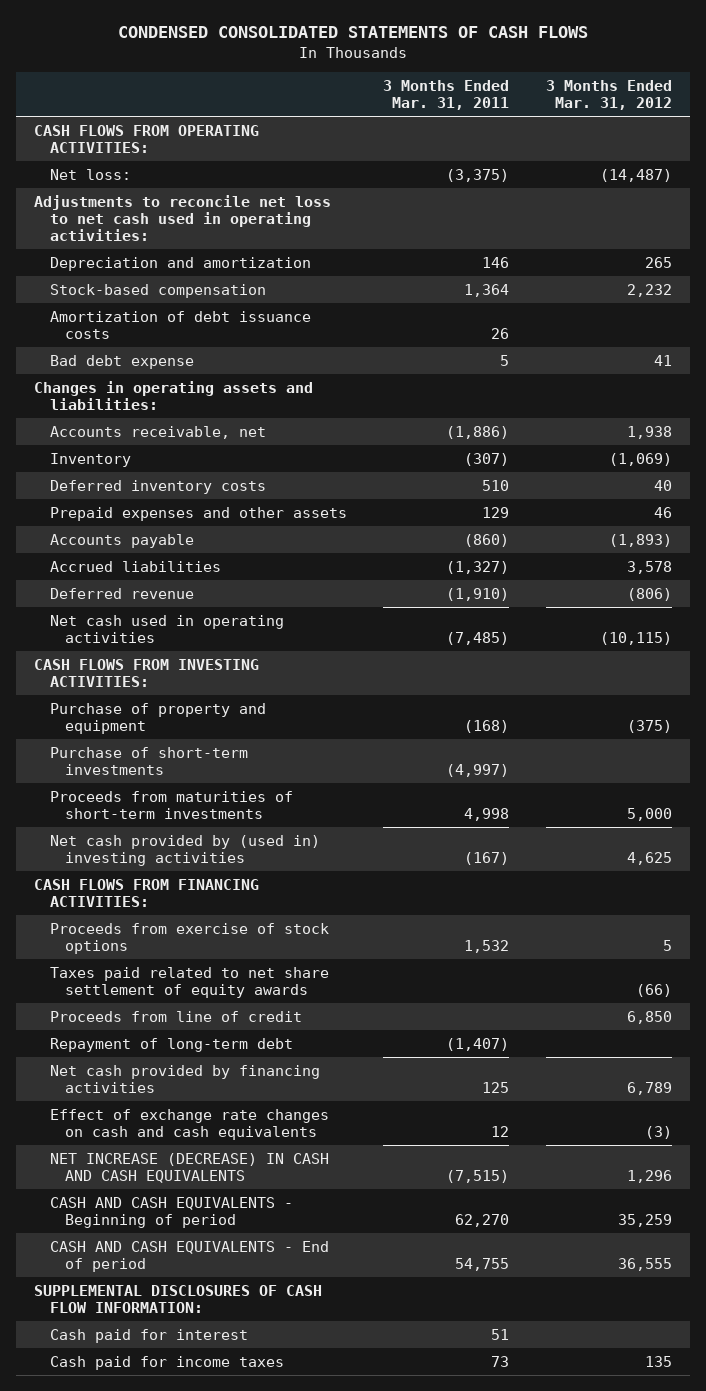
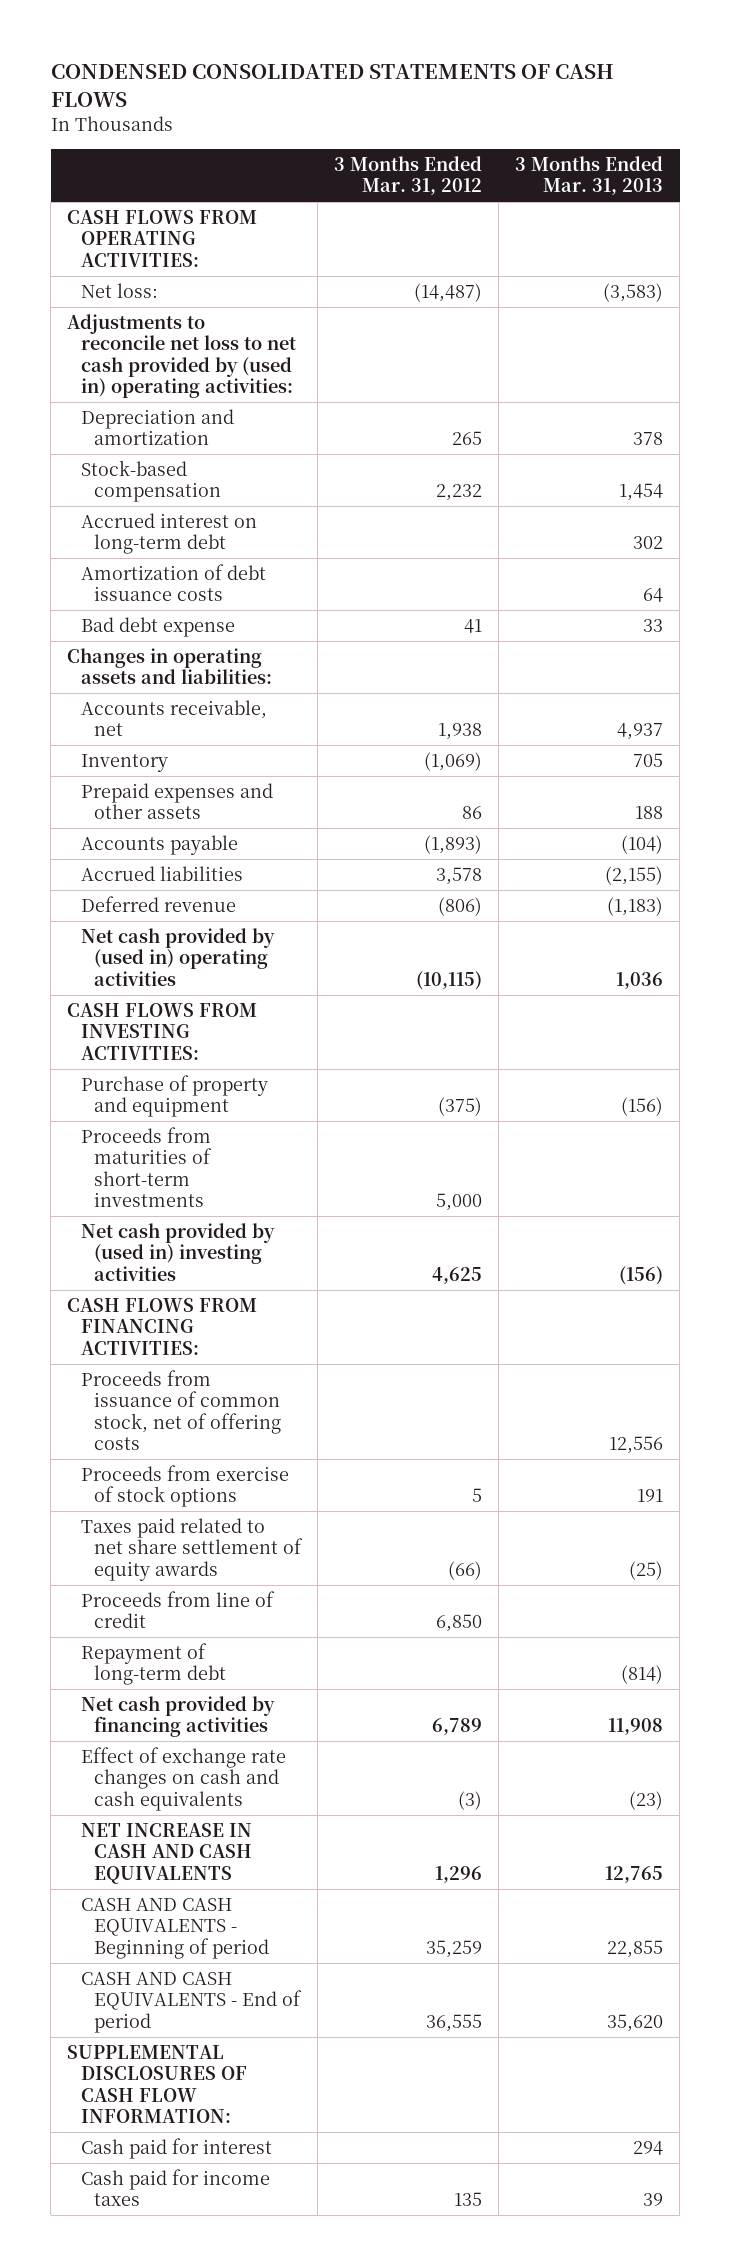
- | 3 Months Ended Mar. 31, 2011 | 3 Months Ended Mar. 31, 2012
+ | 3 Months Ended Mar. 31, 2012 | 3 Months Ended Mar. 31, 2013
- Adjustments to reconcile net loss to net cash used in operating activities:
+ Adjustments to reconcile net loss to net cash provided by (used in) operating activities:
+ Accrued interest on long-term debt | | 302
- Deferred inventory costs | 510 | 40
- Prepaid expenses and other assets | 129 | 46
+ Prepaid expenses and other assets | 86 | 188
- Net cash used in operating activities | (7,485) | (10,115)
+ Net cash provided by (used in) operating activities | (10,115) | 1,036
- Purchase of short-term investments | (4,997) |
+ Proceeds from issuance of common stock, net of offering costs | | 12,556
- NET INCREASE (DECREASE) IN CASH AND CASH EQUIVALENTS | (7,515) | 1,296
+ NET INCREASE IN CASH AND CASH EQUIVALENTS | 1,296 | 12,765

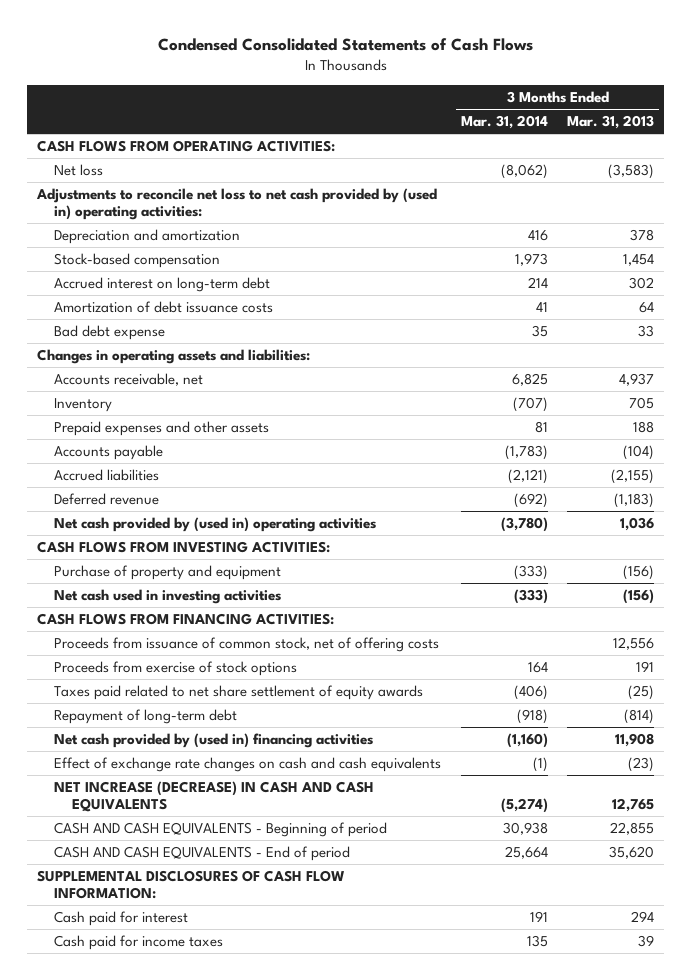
- CONDENSED CONSOLIDATED STATEMENTS OF CASH FLOWS
+ Condensed Consolidated Statements of Cash Flows
- | 3 Months Ended Mar. 31, 2012 | 3 Months Ended Mar. 31, 2013
+ | 3 Months Ended Mar. 31, 2014 | 3 Months Ended Mar. 31, 2013
- Net loss: | (14,487) | (3,583)
+ Net loss | (8,062) | (3,583)
- Proceeds from maturities of short-term investments | 5,000 |
- Net cash provided by (used in) investing activities | 4,625 | (156)
+ Net cash used in investing activities | (333) | (156)
- Proceeds from line of credit | 6,850 |
- Net cash provided by financing activities | 6,789 | 11,908
+ Net cash provided by (used in) financing activities | (1,160) | 11,908
- NET INCREASE IN CASH AND CASH EQUIVALENTS | 1,296 | 12,765
+ NET INCREASE (DECREASE) IN CASH AND CASH EQUIVALENTS | (5,274) | 12,765

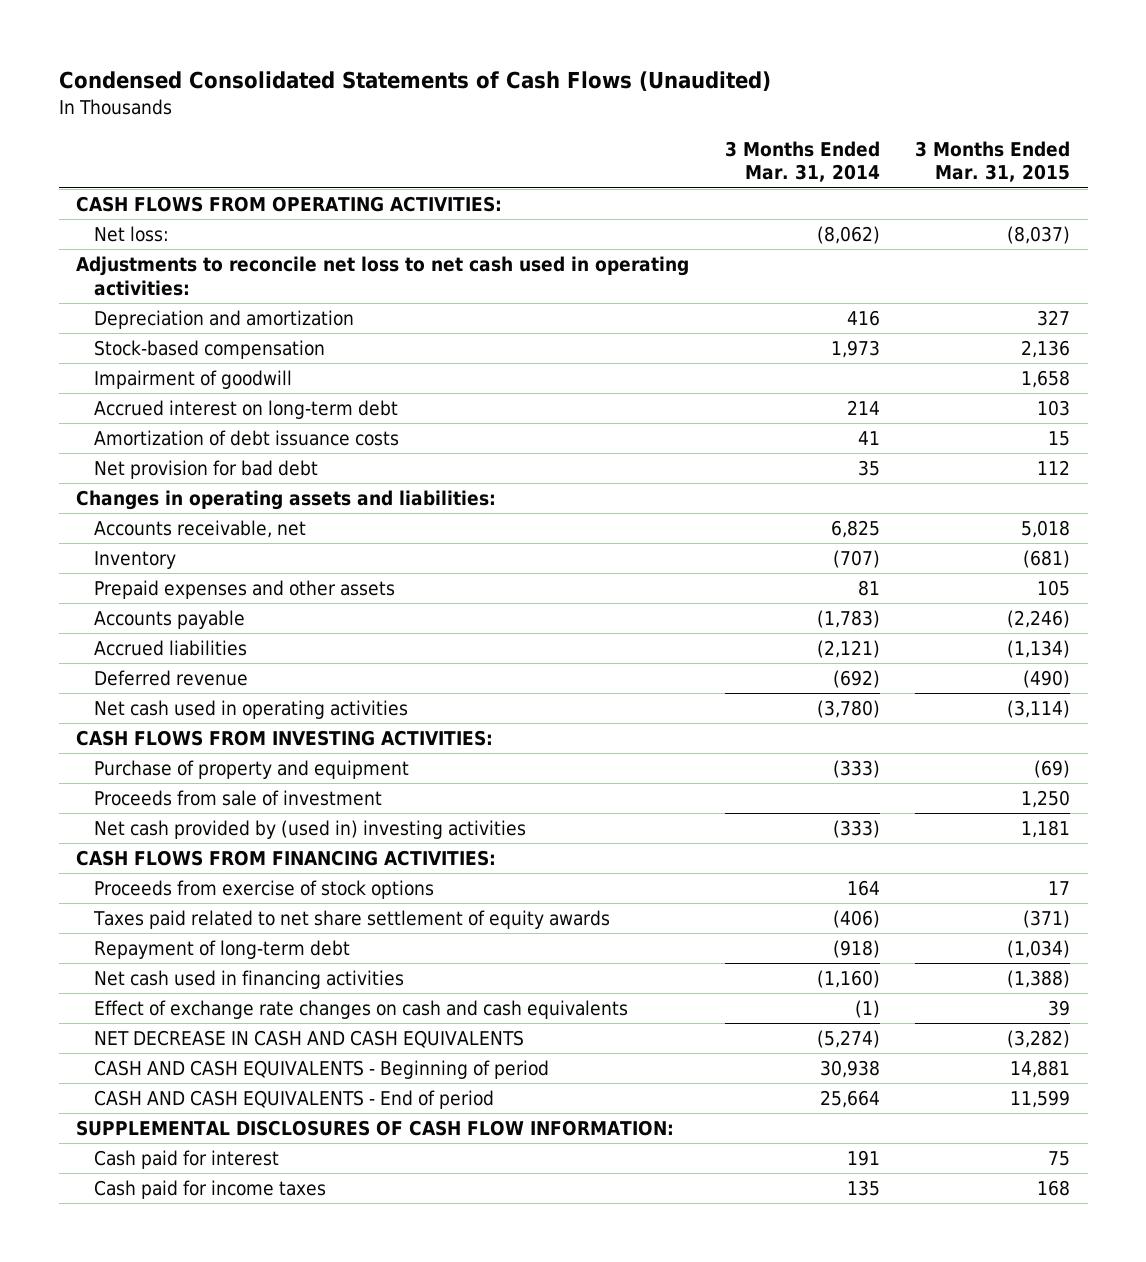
- Condensed Consolidated Statements of Cash Flows
+ Condensed Consolidated Statements of Cash Flows (Unaudited)
- | 3 Months Ended Mar. 31, 2014 | 3 Months Ended Mar. 31, 2013
+ | 3 Months Ended Mar. 31, 2014 | 3 Months Ended Mar. 31, 2015
- Net loss | (8,062) | (3,583)
- Adjustments to reconcile net loss to net cash provided by (used in) operating activities:
+ Net loss: | (8,062) | (8,037)
+ Adjustments to reconcile net loss to net cash used in operating activities:
+ Impairment of goodwill | | 1,658
- Bad debt expense | 35 | 33
+ Net provision for bad debt | 35 | 112
- Net cash provided by (used in) operating activities | (3,780) | 1,036
+ Net cash used in operating activities | (3,780) | (3,114)
- Net cash used in investing activities | (333) | (156)
+ Proceeds from sale of investment | | 1,250
+ Net cash provided by (used in) investing activities | (333) | 1,181
- Proceeds from issuance of common stock, net of offering costs | | 12,556
- Net cash provided by (used in) financing activities | (1,160) | 11,908
+ Net cash used in financing activities | (1,160) | (1,388)
- NET INCREASE (DECREASE) IN CASH AND CASH EQUIVALENTS | (5,274) | 12,765
+ NET DECREASE IN CASH AND CASH EQUIVALENTS | (5,274) | (3,282)

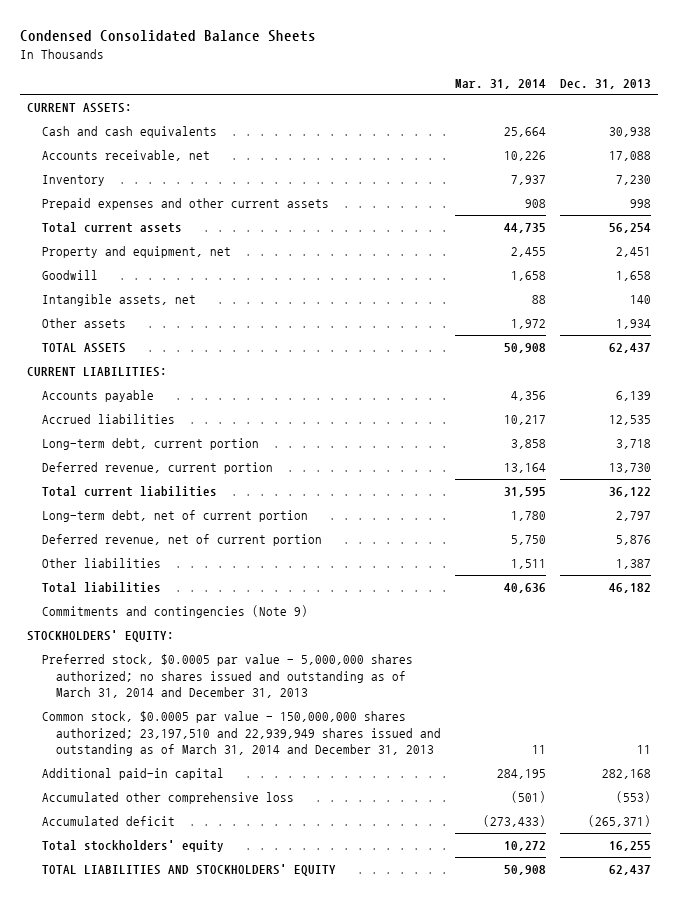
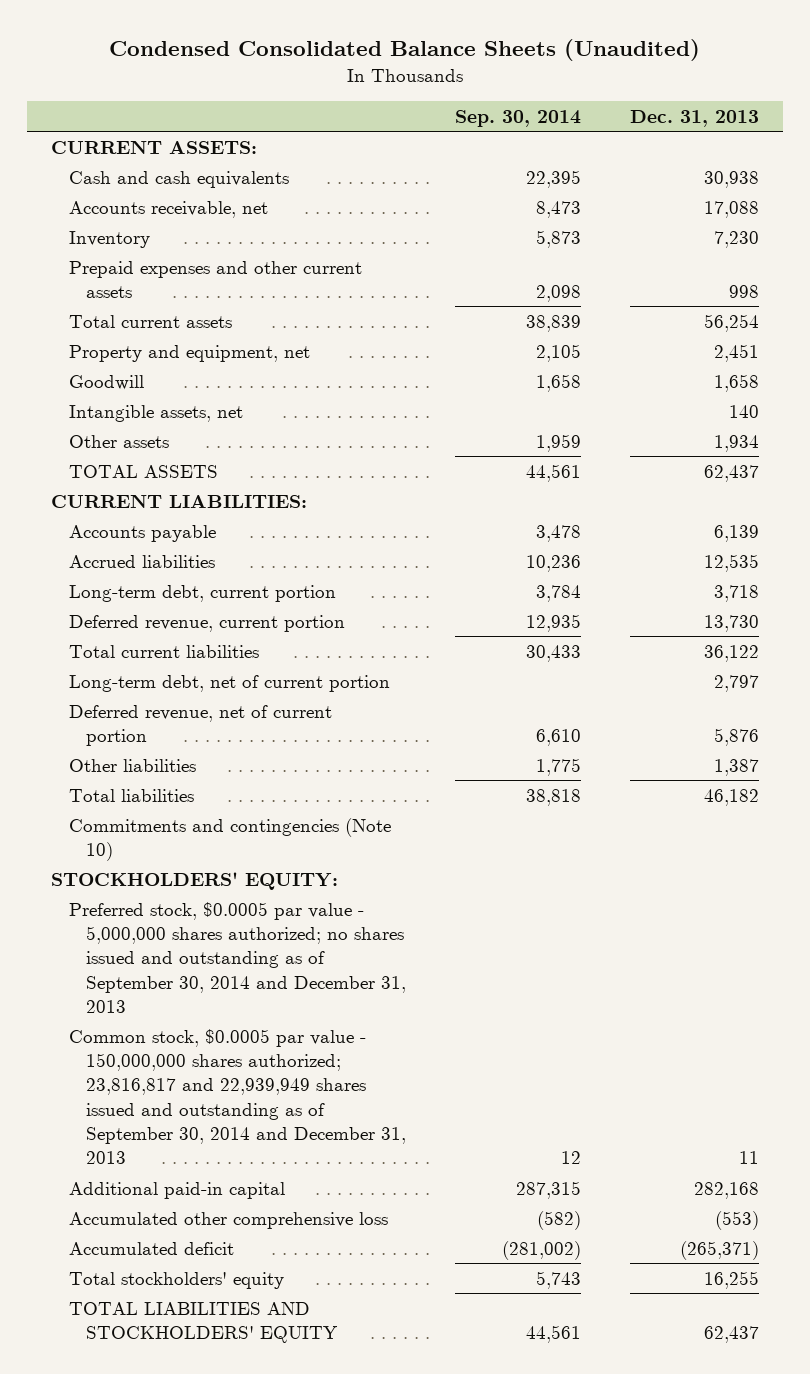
- Condensed Consolidated Balance Sheets
+ Condensed Consolidated Balance Sheets (Unaudited)
- | Mar. 31, 2014 | Dec. 31, 2013
+ | Sep. 30, 2014 | Dec. 31, 2013
- Commitments and contingencies (Note 9)
+ Commitments and contingencies (Note 10)
- Preferred stock, $0.0005 par value - 5,000,000 shares authorized; no shares issued and outstanding as of March 31, 2014 and December 31, 2013
- Common stock, $0.0005 par value - 150,000,000 shares authorized; 23,197,510 and 22,939,949 shares issued and outstanding as of March 31, 2014 and December 31, 2013 | 11 | 11
+ Preferred stock, $0.0005 par value - 5,000,000 shares authorized; no shares issued and outstanding as of September 30, 2014 and December 31, 2013
+ Common stock, $0.0005 par value - 150,000,000 shares authorized; 23,816,817 and 22,939,949 shares issued and outstanding as of September 30, 2014 and December 31, 2013 | 12 | 11

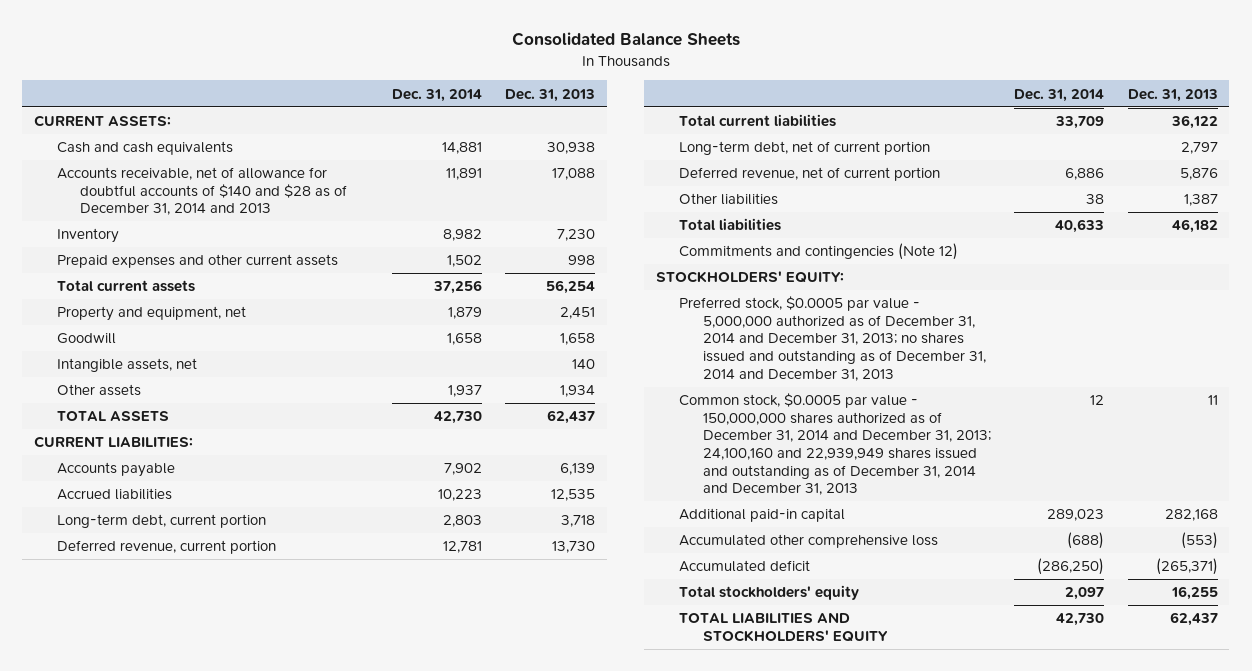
- Condensed Consolidated Balance Sheets (Unaudited)
+ Consolidated Balance Sheets
- | Sep. 30, 2014 | Dec. 31, 2013
+ | Dec. 31, 2014 | Dec. 31, 2013
- Accounts receivable, net | 8,473 | 17,088
+ Accounts receivable, net of allowance for doubtful accounts of $140 and $28 as of December 31, 2014 and 2013 | 11,891 | 17,088
- Commitments and contingencies (Note 10)
+ Commitments and contingencies (Note 12)
- Preferred stock, $0.0005 par value - 5,000,000 shares authorized; no shares issued and outstanding as of September 30, 2014 and December 31, 2013
- Common stock, $0.0005 par value - 150,000,000 shares authorized; 23,816,817 and 22,939,949 shares issued and outstanding as of September 30, 2014 and December 31, 2013 | 12 | 11
+ Preferred stock, $0.0005 par value - 5,000,000 authorized as of December 31, 2014 and December 31, 2013; no shares issued and outstanding as of December 31, 2014 and December 31, 2013
+ Common stock, $0.0005 par value - 150,000,000 shares authorized as of December 31, 2014 and December 31, 2013; 24,100,160 and 22,939,949 shares issued and outstanding as of December 31, 2014 and December 31, 2013 | 12 | 11

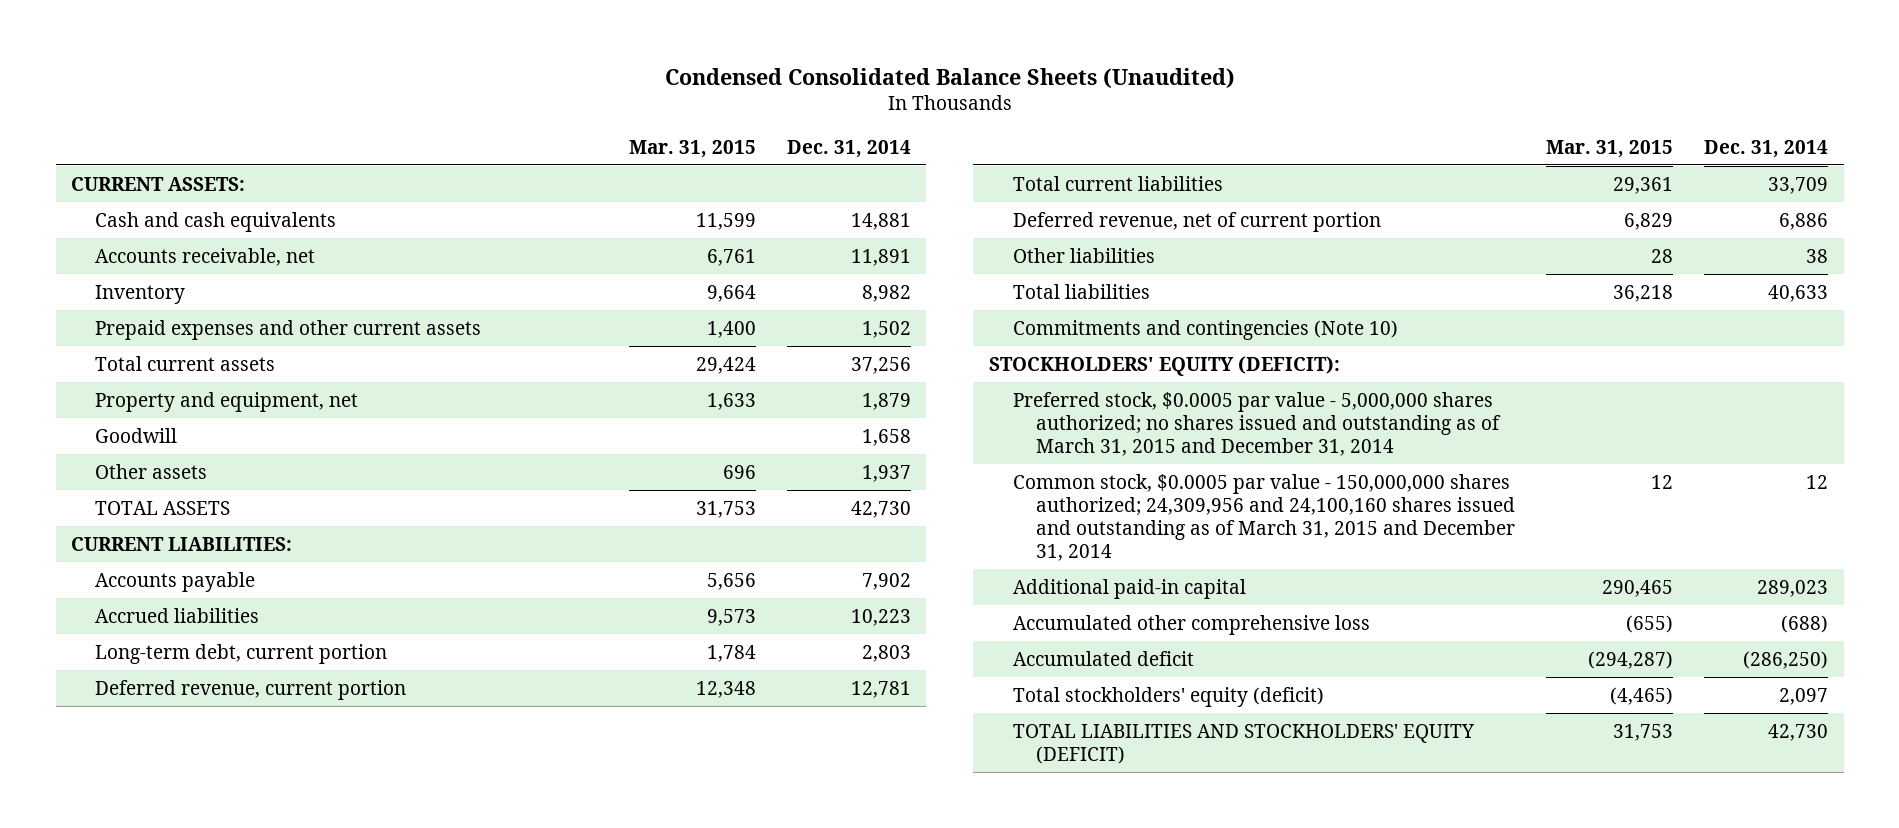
- Consolidated Balance Sheets
+ Condensed Consolidated Balance Sheets (Unaudited)
- | Dec. 31, 2014 | Dec. 31, 2013
+ | Mar. 31, 2015 | Dec. 31, 2014
- Accounts receivable, net of allowance for doubtful accounts of $140 and $28 as of December 31, 2014 and 2013 | 11,891 | 17,088
+ Accounts receivable, net | 6,761 | 11,891
- Intangible assets, net | | 140
- Long-term debt, net of current portion | | 2,797
- Commitments and contingencies (Note 12)
- STOCKHOLDERS' EQUITY:
- Preferred stock, $0.0005 par value - 5,000,000 authorized as of December 31, 2014 and December 31, 2013; no shares issued and outstanding as of December 31, 2014 and December 31, 2013
- Common stock, $0.0005 par value - 150,000,000 shares authorized as of December 31, 2014 and December 31, 2013; 24,100,160 and 22,939,949 shares issued and outstanding as of December 31, 2014 and December 31, 2013 | 12 | 11
+ Commitments and contingencies (Note 10)
+ STOCKHOLDERS' EQUITY (DEFICIT):
+ Preferred stock, $0.0005 par value - 5,000,000 shares authorized; no shares issued and outstanding as of March 31, 2015 and December 31, 2014
+ Common stock, $0.0005 par value - 150,000,000 shares authorized; 24,309,956 and 24,100,160 shares issued and outstanding as of March 31, 2015 and December 31, 2014 | 12 | 12
- Total stockholders' equity | 2,097 | 16,255
- TOTAL LIABILITIES AND STOCKHOLDERS' EQUITY | 42,730 | 62,437
+ Total stockholders' equity (deficit) | (4,465) | 2,097
+ TOTAL LIABILITIES AND STOCKHOLDERS' EQUITY (DEFICIT) | 31,753 | 42,730

